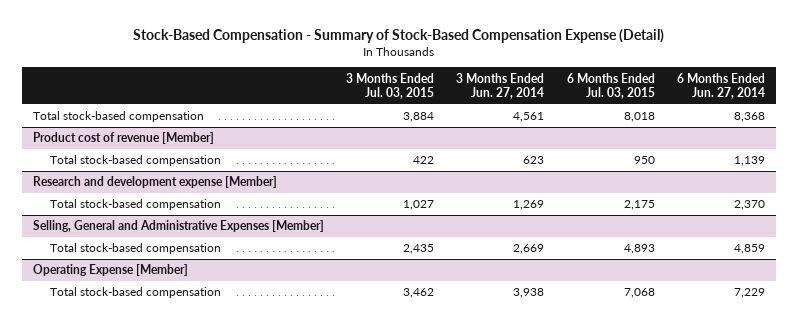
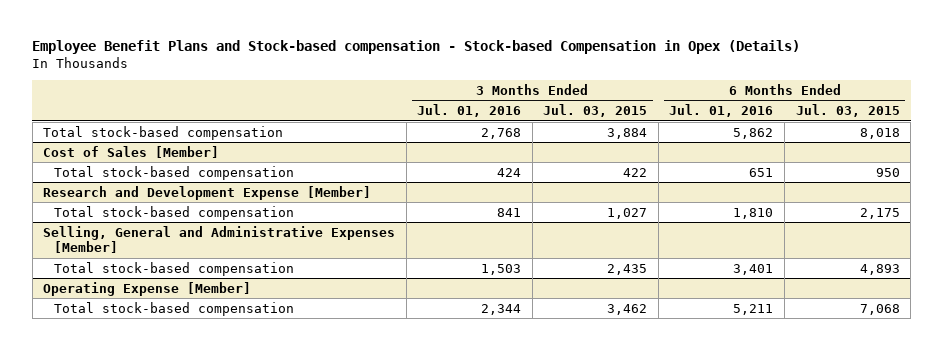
- Stock-Based Compensation - Summary of Stock-Based Compensation Expense (Detail)
+ Employee Benefit Plans and Stock-based compensation - Stock-based Compensation in Opex (Details)
- | 3 Months Ended Jul. 03, 2015 | 3 Months Ended Jun. 27, 2014 | 6 Months Ended Jul. 03, 2015 | 6 Months Ended Jun. 27, 2014
+ | 3 Months Ended Jul. 01, 2016 | 3 Months Ended Jul. 03, 2015 | 6 Months Ended Jul. 01, 2016 | 6 Months Ended Jul. 03, 2015
- Product cost of revenue [Member]
+ Cost of Sales [Member]
- Research and development expense [Member]
+ Research and Development Expense [Member]

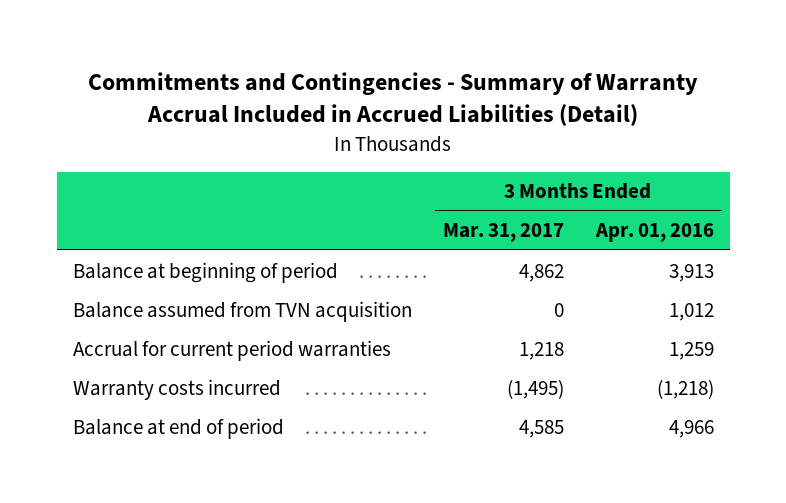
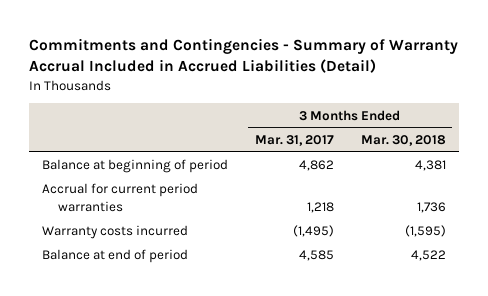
- | 3 Months Ended Mar. 31, 2017 | 3 Months Ended Apr. 01, 2016
+ | 3 Months Ended Mar. 31, 2017 | 3 Months Ended Mar. 30, 2018
- Balance assumed from TVN acquisition | 0 | 1,012

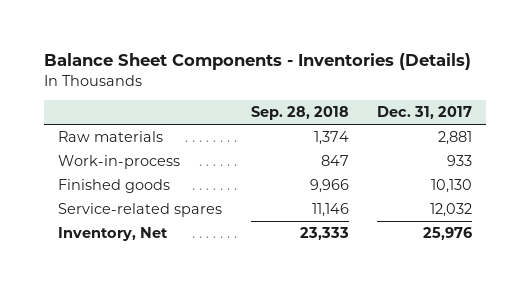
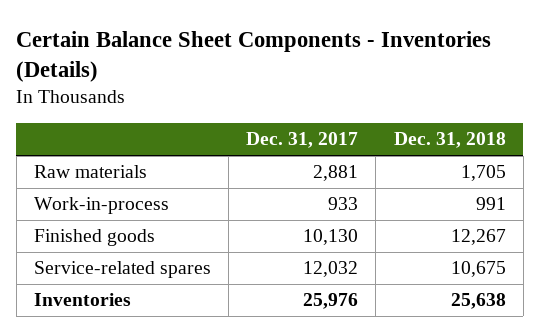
- Balance Sheet Components - Inventories (Details)
+ Certain Balance Sheet Components - Inventories (Details)
- | Sep. 28, 2018 | Dec. 31, 2017
+ | Dec. 31, 2017 | Dec. 31, 2018
- Inventory, Net | 23,333 | 25,976
+ Inventories | 25,976 | 25,638

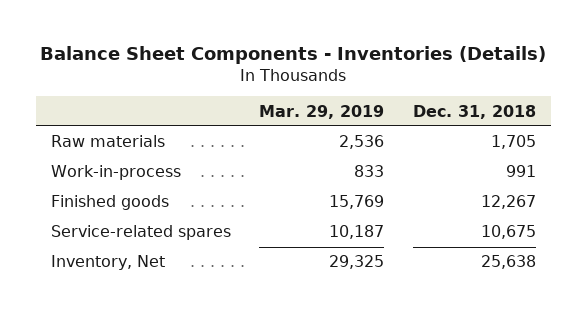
- Certain Balance Sheet Components - Inventories (Details)
+ Balance Sheet Components - Inventories (Details)
- | Dec. 31, 2017 | Dec. 31, 2018
+ | Mar. 29, 2019 | Dec. 31, 2018
- Inventories | 25,976 | 25,638
+ Inventory, Net | 29,325 | 25,638

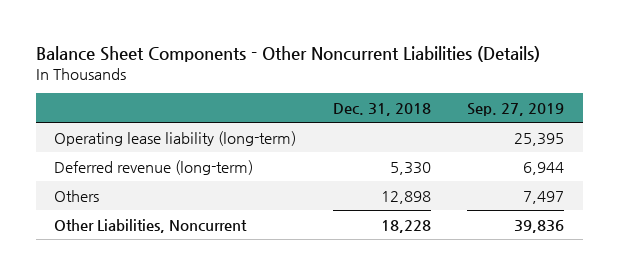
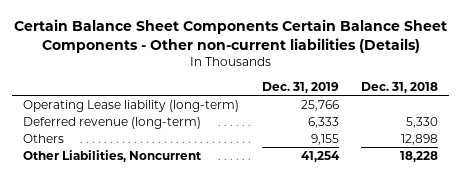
- Balance Sheet Components - Other Noncurrent Liabilities (Details)
+ Certain Balance Sheet Components Certain Balance Sheet Components - Other non-current liabilities (Details)
- | Dec. 31, 2018 | Sep. 27, 2019
+ | Dec. 31, 2019 | Dec. 31, 2018
- Operating lease liability (long-term) | | 25,395
+ Operating Lease liability (long-term) | 25,766 |

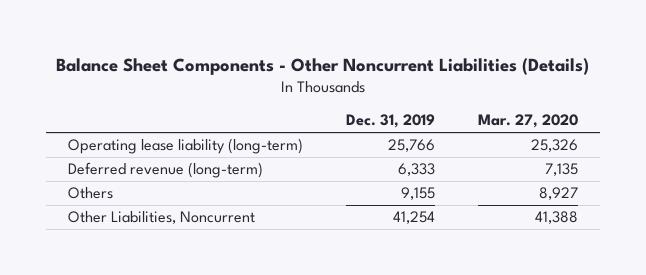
- Certain Balance Sheet Components Certain Balance Sheet Components - Other non-current liabilities (Details)
+ Balance Sheet Components - Other Noncurrent Liabilities (Details)
- | Dec. 31, 2019 | Dec. 31, 2018
+ | Dec. 31, 2019 | Mar. 27, 2020
- Operating Lease liability (long-term) | 25,766 |
+ Operating lease liability (long-term) | 25,766 | 25,326

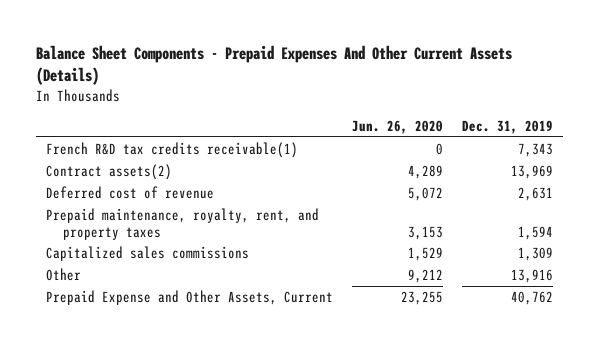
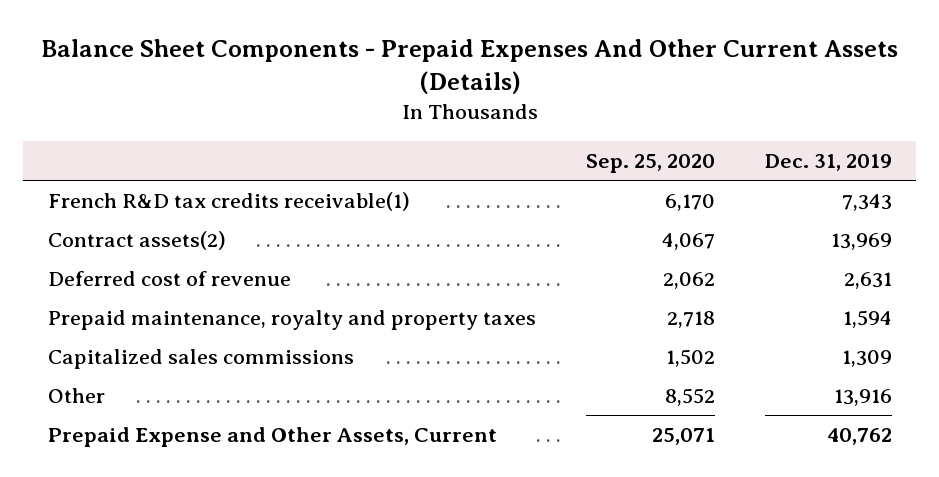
- | Jun. 26, 2020 | Dec. 31, 2019
+ | Sep. 25, 2020 | Dec. 31, 2019
- Prepaid maintenance, royalty, rent, and property taxes | 3,153 | 1,594
+ Prepaid maintenance, royalty and property taxes | 2,718 | 1,594

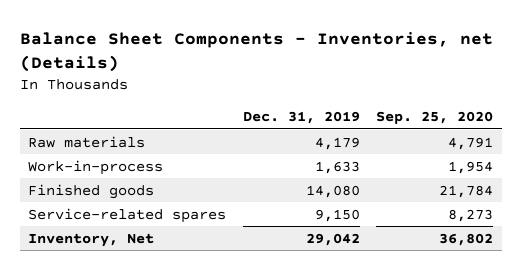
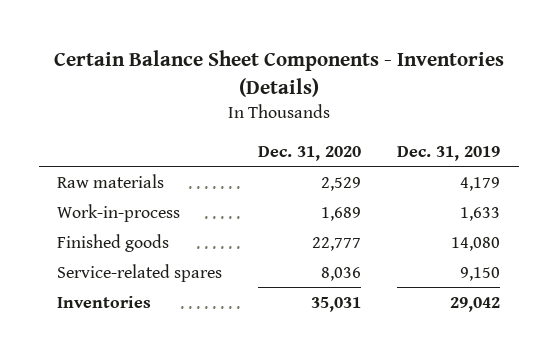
- Balance Sheet Components - Inventories, net (Details)
+ Certain Balance Sheet Components - Inventories (Details)
- | Dec. 31, 2019 | Sep. 25, 2020
+ | Dec. 31, 2020 | Dec. 31, 2019
- Inventory, Net | 29,042 | 36,802
+ Inventories | 35,031 | 29,042

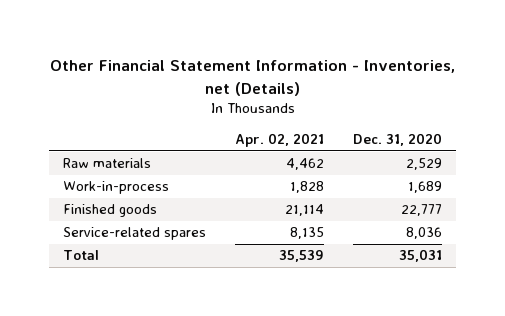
- Certain Balance Sheet Components - Inventories (Details)
+ Other Financial Statement Information - Inventories, net (Details)
- | Dec. 31, 2020 | Dec. 31, 2019
+ | Apr. 02, 2021 | Dec. 31, 2020
- Inventories | 35,031 | 29,042
+ Total | 35,539 | 35,031

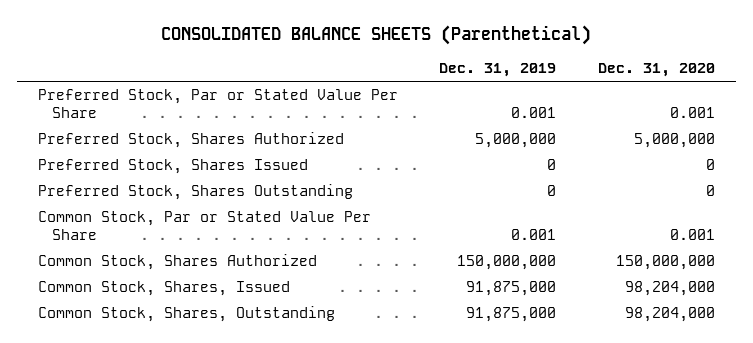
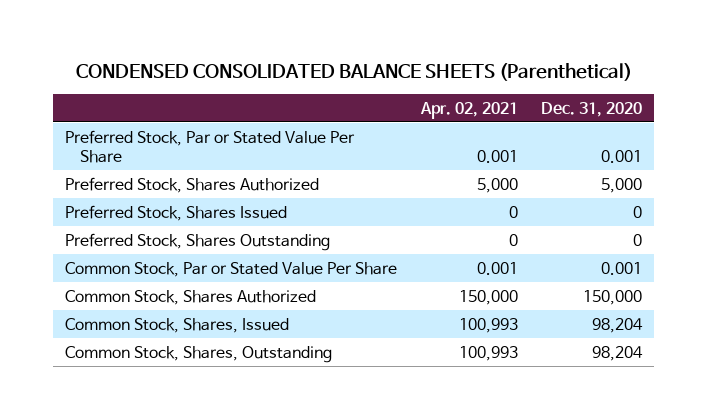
- CONSOLIDATED BALANCE SHEETS (Parenthetical)
+ CONDENSED CONSOLIDATED BALANCE SHEETS (Parenthetical)
- | Dec. 31, 2019 | Dec. 31, 2020
+ | Apr. 02, 2021 | Dec. 31, 2020
- Preferred Stock, Shares Authorized | 5,000,000 | 5,000,000
+ Preferred Stock, Shares Authorized | 5,000 | 5,000
- Common Stock, Shares Authorized | 150,000,000 | 150,000,000
- Common Stock, Shares, Issued | 91,875,000 | 98,204,000
- Common Stock, Shares, Outstanding | 91,875,000 | 98,204,000
+ Common Stock, Shares Authorized | 150,000 | 150,000
+ Common Stock, Shares, Issued | 100,993 | 98,204
+ Common Stock, Shares, Outstanding | 100,993 | 98,204

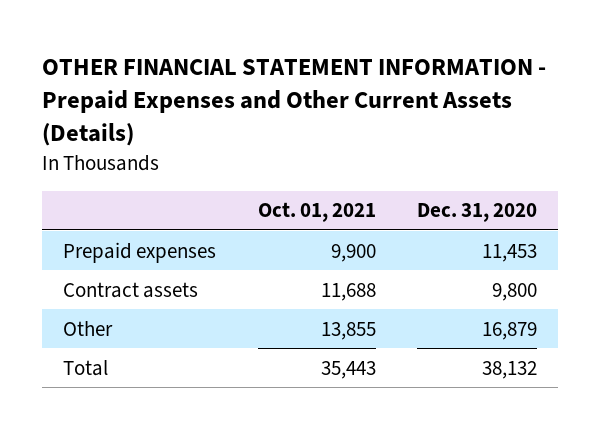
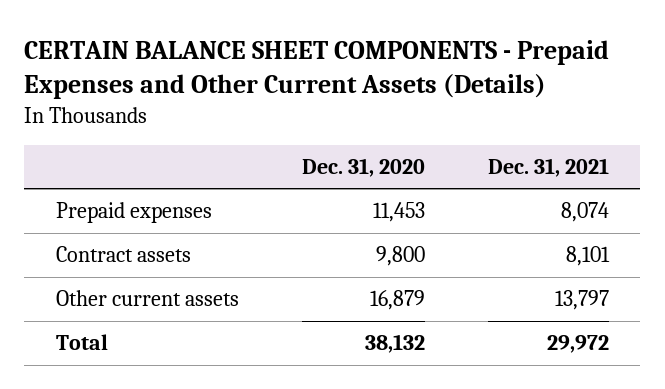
- OTHER FINANCIAL STATEMENT INFORMATION - Prepaid Expenses and Other Current Assets (Details)
+ CERTAIN BALANCE SHEET COMPONENTS - Prepaid Expenses and Other Current Assets (Details)
- | Oct. 01, 2021 | Dec. 31, 2020
+ | Dec. 31, 2020 | Dec. 31, 2021
- Other | 13,855 | 16,879
+ Other current assets | 16,879 | 13,797

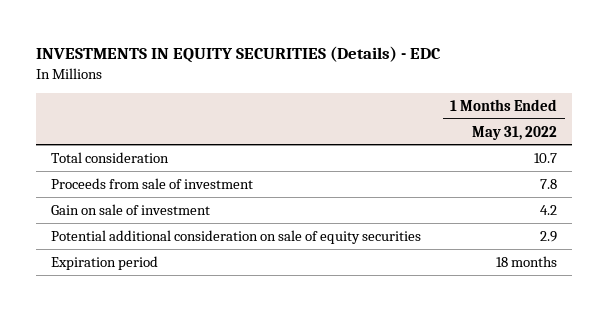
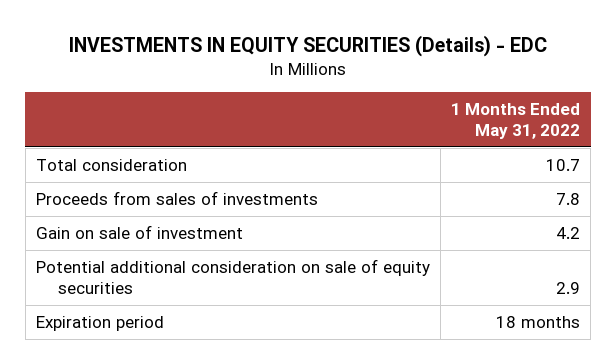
- Proceeds from sale of investment | 7.8
+ Proceeds from sales of investments | 7.8

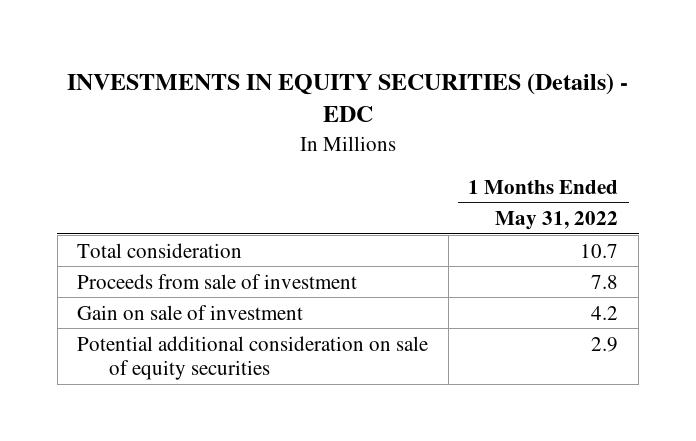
- Proceeds from sales of investments | 7.8
+ Proceeds from sale of investment | 7.8
- Expiration period | 18 months

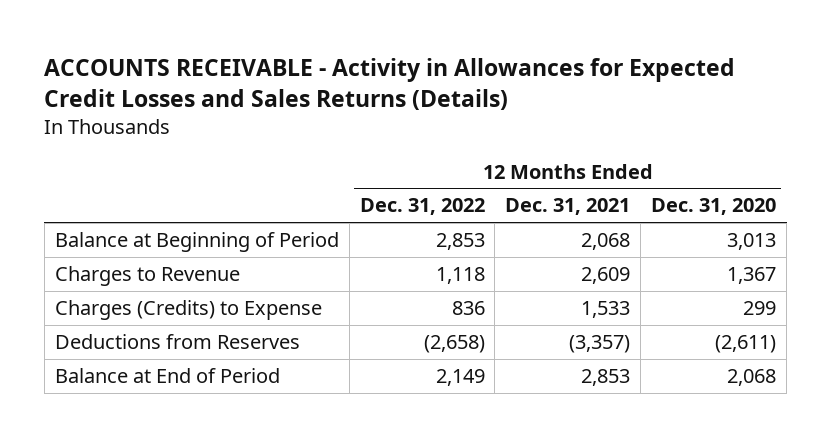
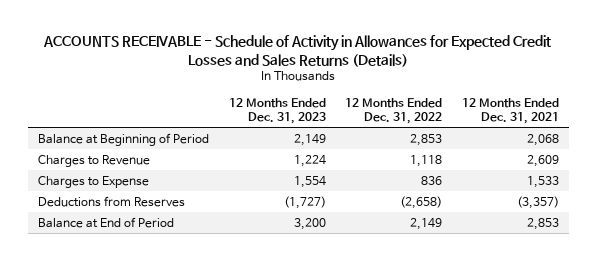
- ACCOUNTS RECEIVABLE - Activity in Allowances for Expected Credit Losses and Sales Returns (Details)
+ ACCOUNTS RECEIVABLE - Schedule of Activity in Allowances for Expected Credit Losses and Sales Returns (Details)
- | 12 Months Ended Dec. 31, 2022 | 12 Months Ended Dec. 31, 2021 | 12 Months Ended Dec. 31, 2020
+ | 12 Months Ended Dec. 31, 2023 | 12 Months Ended Dec. 31, 2022 | 12 Months Ended Dec. 31, 2021
- Charges (Credits) to Expense | 836 | 1,533 | 299
+ Charges to Expense | 1,554 | 836 | 1,533

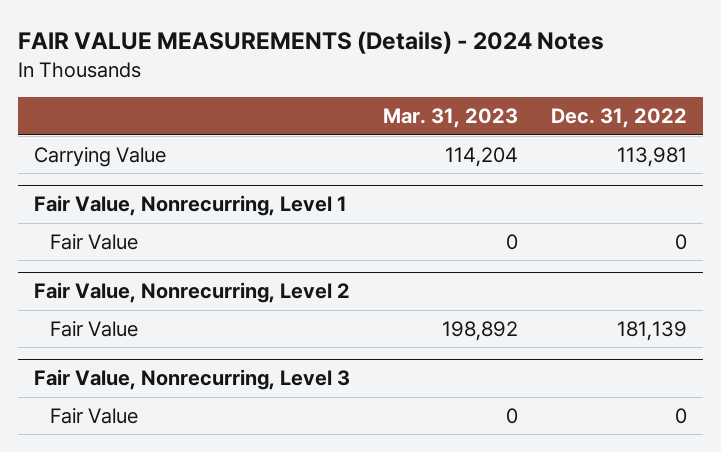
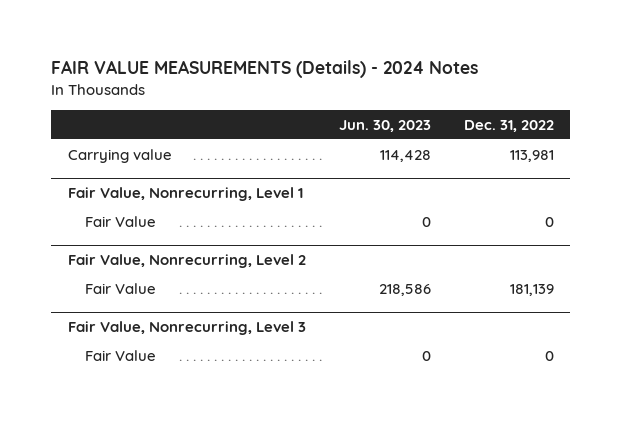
- | Mar. 31, 2023 | Dec. 31, 2022
+ | Jun. 30, 2023 | Dec. 31, 2022
- Carrying Value | 114,204 | 113,981
+ Carrying value | 114,428 | 113,981

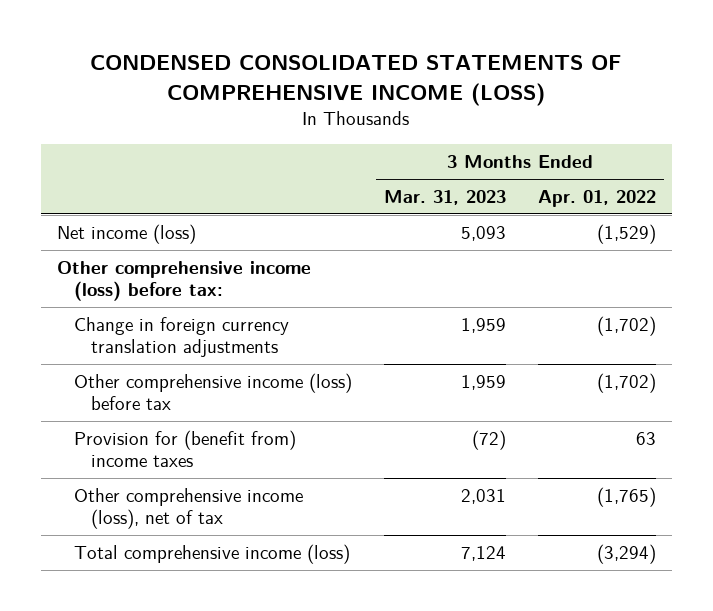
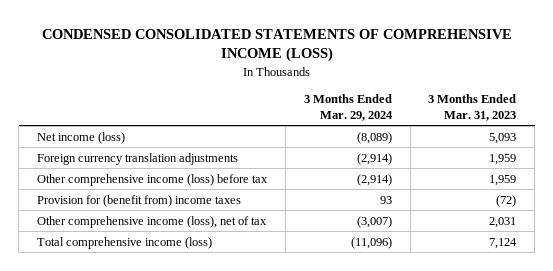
- | 3 Months Ended Mar. 31, 2023 | 3 Months Ended Apr. 01, 2022
+ | 3 Months Ended Mar. 29, 2024 | 3 Months Ended Mar. 31, 2023
- Other comprehensive income (loss) before tax:
- Change in foreign currency translation adjustments | 1,959 | (1,702)
+ Foreign currency translation adjustments | (2,914) | 1,959

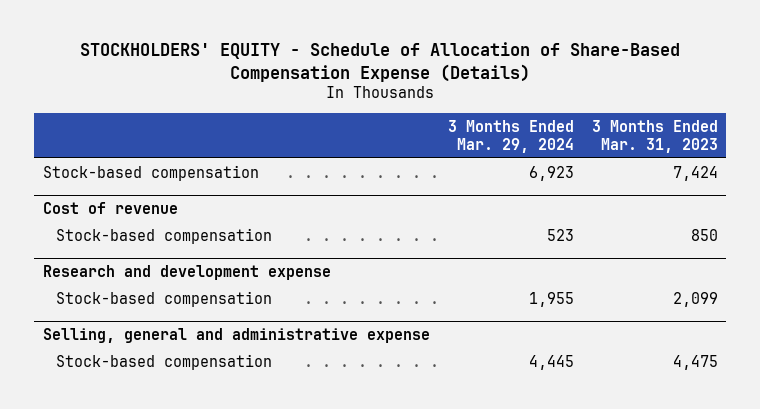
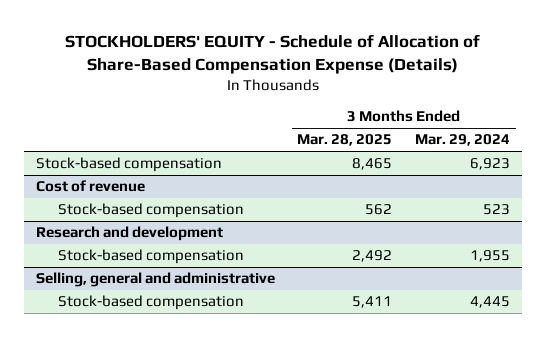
- | 3 Months Ended Mar. 29, 2024 | 3 Months Ended Mar. 31, 2023
+ | 3 Months Ended Mar. 28, 2025 | 3 Months Ended Mar. 29, 2024
- Research and development expense
+ Research and development
- Selling, general and administrative expense
+ Selling, general and administrative

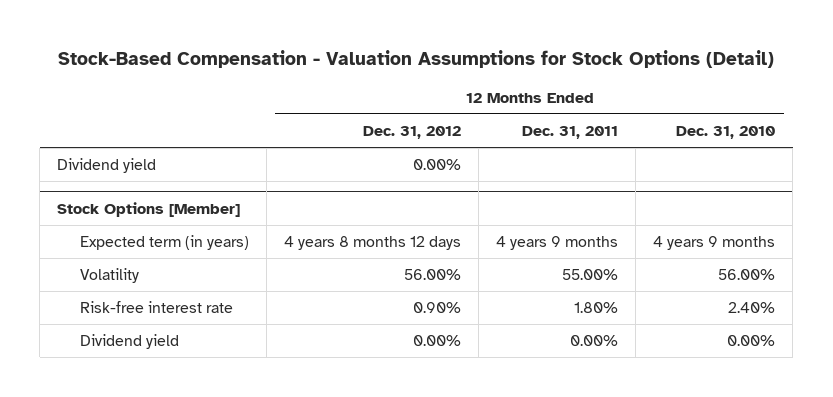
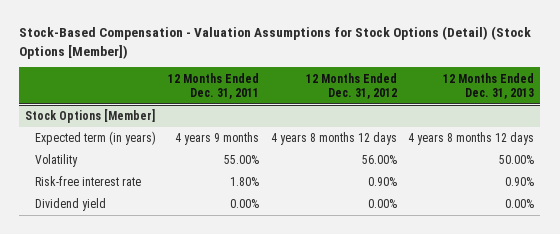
- Stock-Based Compensation - Valuation Assumptions for Stock Options (Detail)
+ Stock-Based Compensation - Valuation Assumptions for Stock Options (Detail) (Stock Options [Member])
- | 12 Months Ended Dec. 31, 2012 | 12 Months Ended Dec. 31, 2011 | 12 Months Ended Dec. 31, 2010
+ | 12 Months Ended Dec. 31, 2011 | 12 Months Ended Dec. 31, 2012 | 12 Months Ended Dec. 31, 2013
- Dividend yield | 0.00% | |

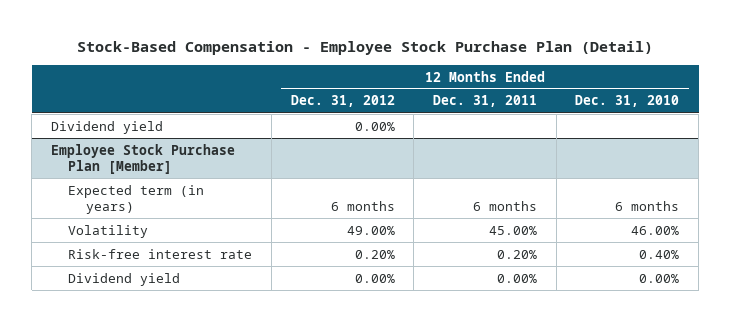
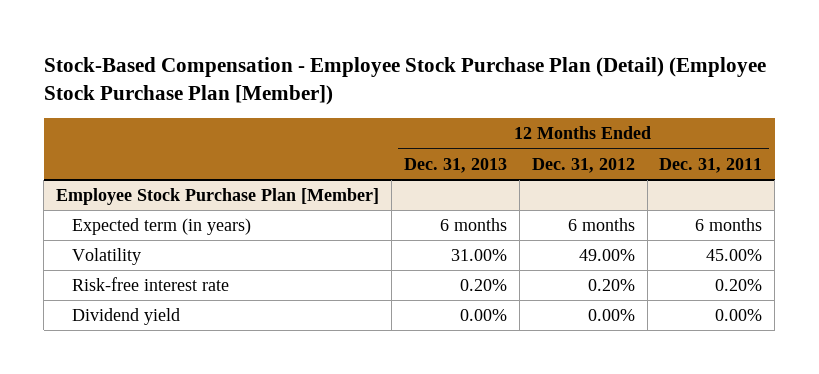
- Stock-Based Compensation - Employee Stock Purchase Plan (Detail)
+ Stock-Based Compensation - Employee Stock Purchase Plan (Detail) (Employee Stock Purchase Plan [Member])
- | 12 Months Ended Dec. 31, 2012 | 12 Months Ended Dec. 31, 2011 | 12 Months Ended Dec. 31, 2010
+ | 12 Months Ended Dec. 31, 2013 | 12 Months Ended Dec. 31, 2012 | 12 Months Ended Dec. 31, 2011
- Dividend yield | 0.00% | |

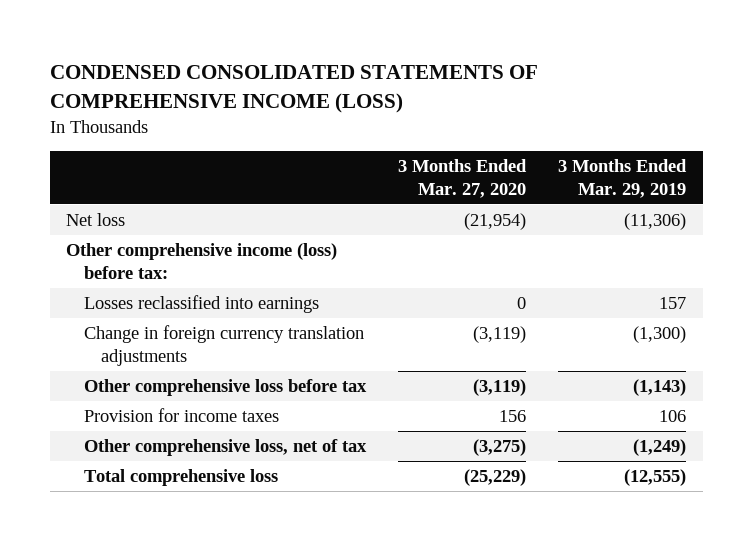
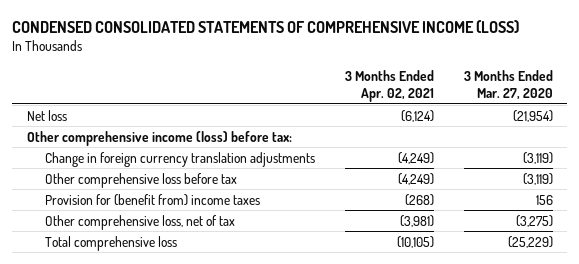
- | 3 Months Ended Mar. 27, 2020 | 3 Months Ended Mar. 29, 2019
+ | 3 Months Ended Apr. 02, 2021 | 3 Months Ended Mar. 27, 2020
- Losses reclassified into earnings | 0 | 157
- Provision for income taxes | 156 | 106
+ Provision for (benefit from) income taxes | (268) | 156

